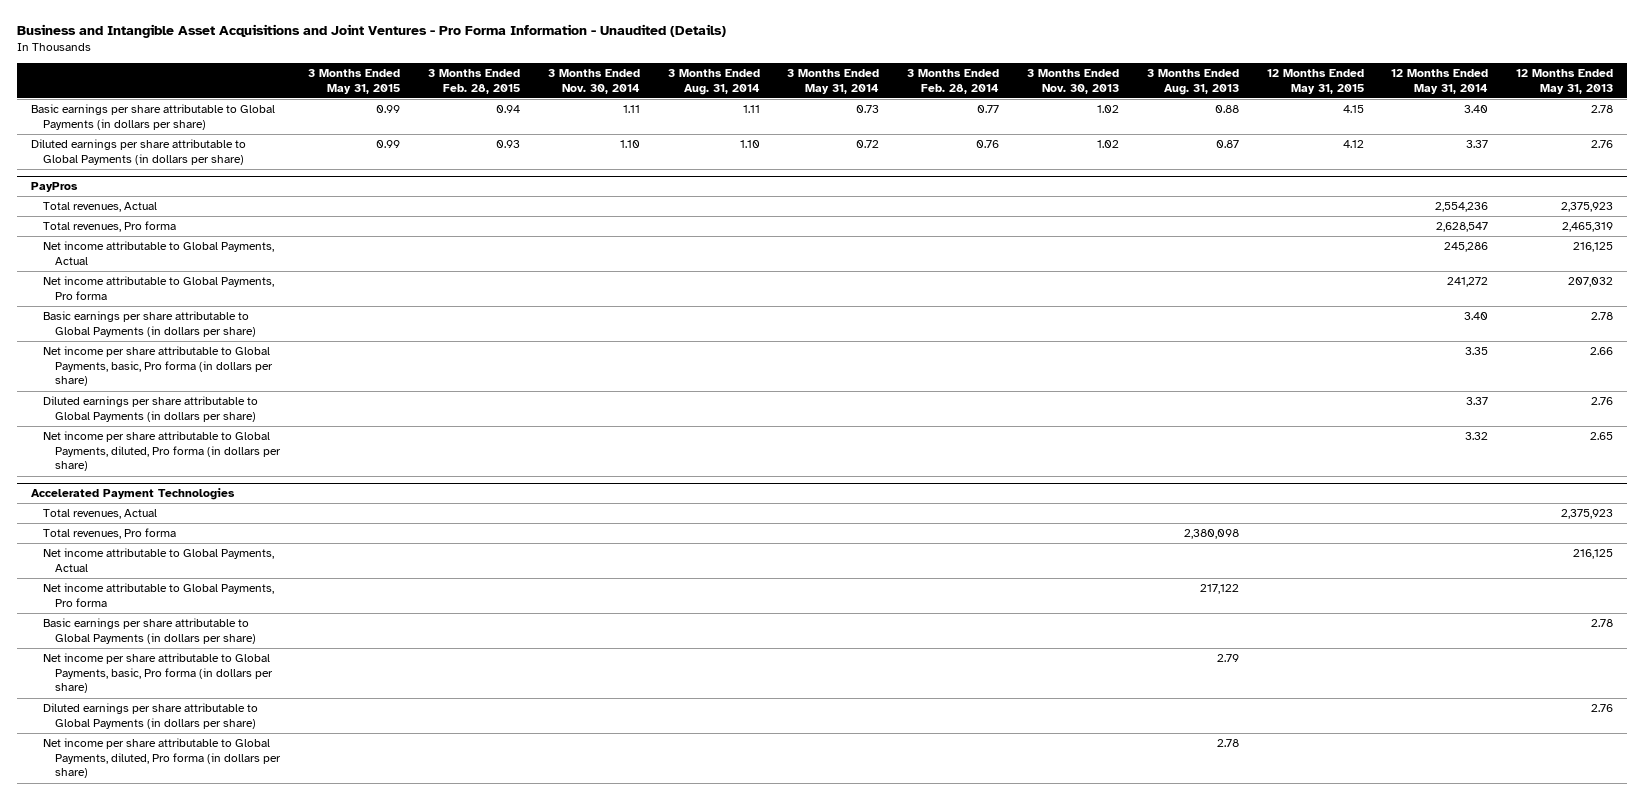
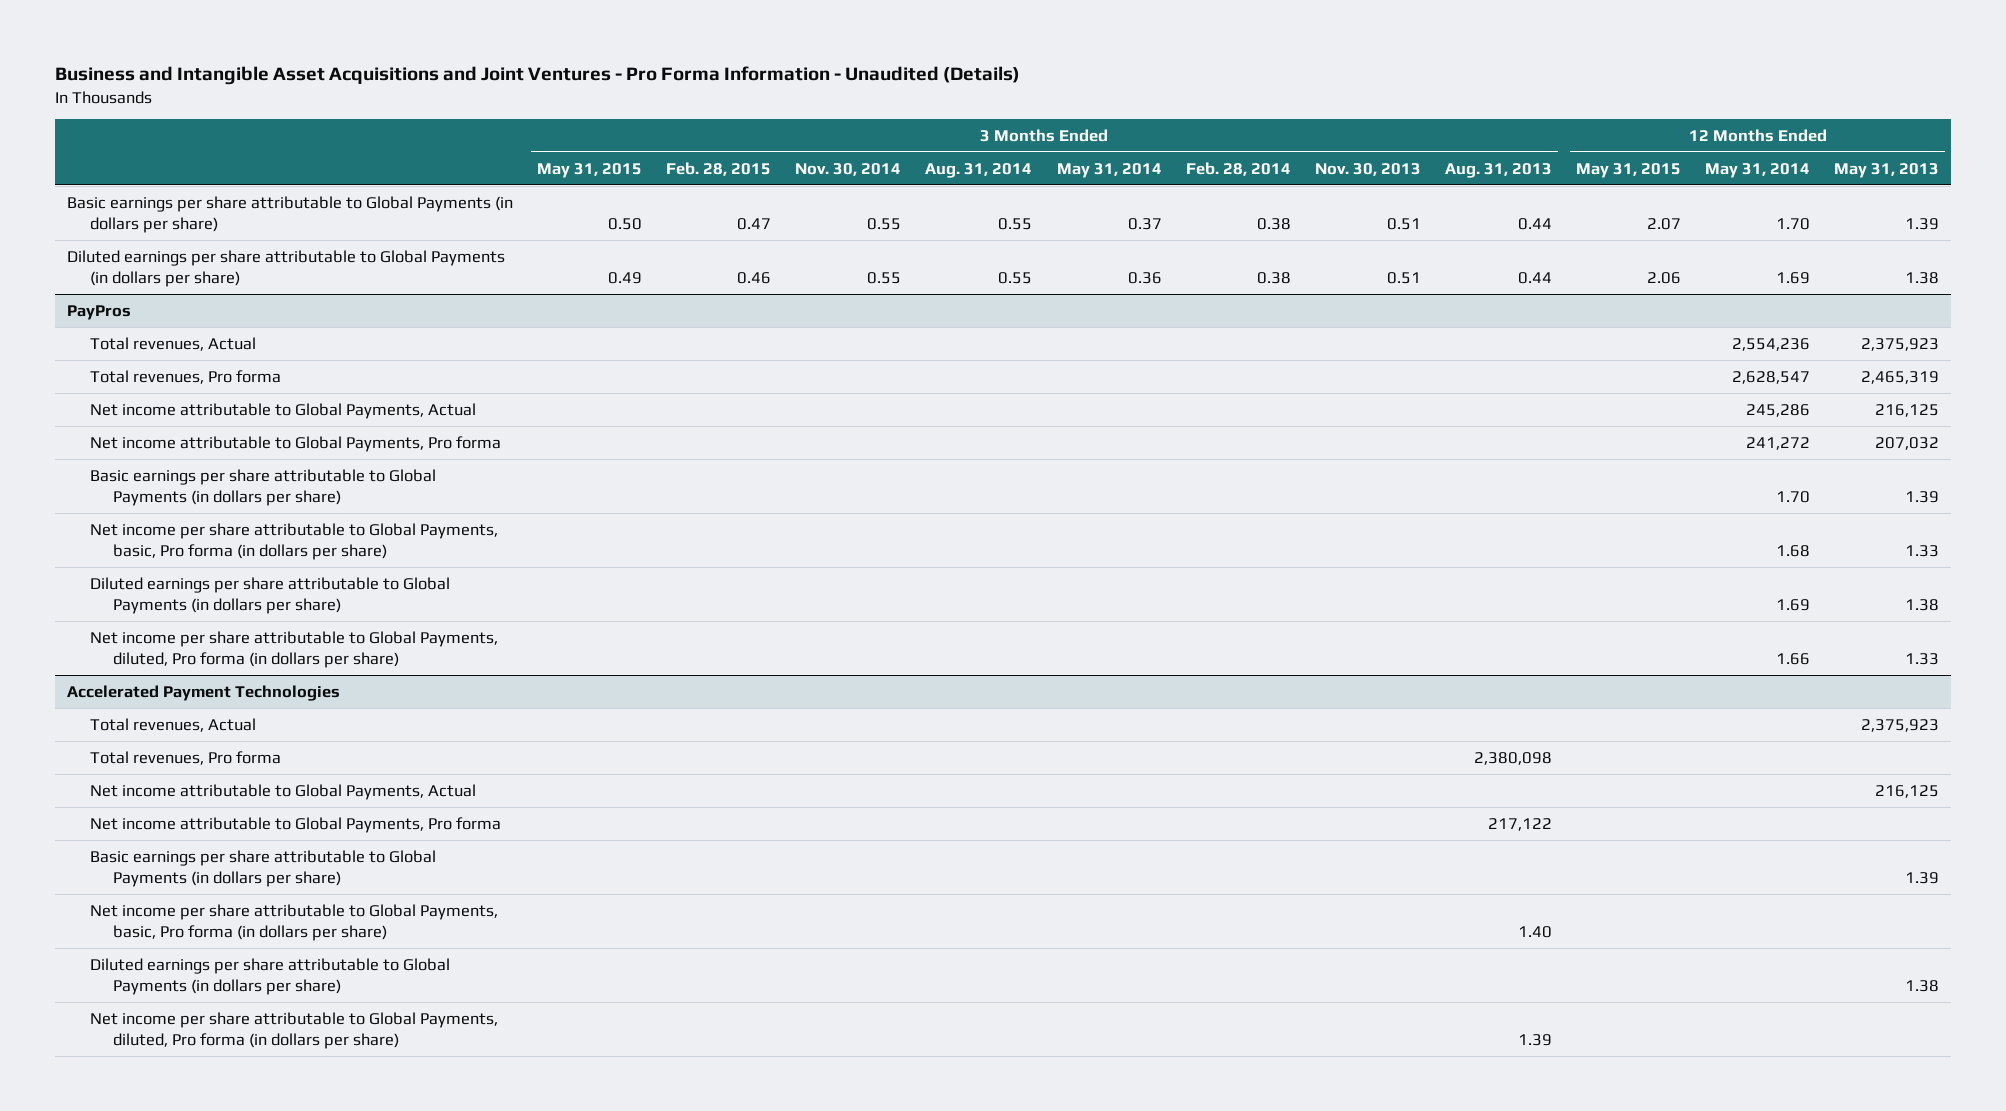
- Basic earnings per share attributable to Global Payments (in dollars per share) | 0.99 | 0.94 | 1.11 | 1.11 | 0.73 | 0.77 | 1.02 | 0.88 | 4.15 | 3.40 | 2.78
- Diluted earnings per share attributable to Global Payments (in dollars per share) | 0.99 | 0.93 | 1.10 | 1.10 | 0.72 | 0.76 | 1.02 | 0.87 | 4.12 | 3.37 | 2.76
+ Basic earnings per share attributable to Global Payments (in dollars per share) | 0.50 | 0.47 | 0.55 | 0.55 | 0.37 | 0.38 | 0.51 | 0.44 | 2.07 | 1.70 | 1.39
+ Diluted earnings per share attributable to Global Payments (in dollars per share) | 0.49 | 0.46 | 0.55 | 0.55 | 0.36 | 0.38 | 0.51 | 0.44 | 2.06 | 1.69 | 1.38
@ PayPros
- Basic earnings per share attributable to Global Payments (in dollars per share) | | | | | | | | | | 3.40 | 2.78
- Net income per share attributable to Global Payments, basic, Pro forma (in dollars per share) | | | | | | | | | | 3.35 | 2.66
- Diluted earnings per share attributable to Global Payments (in dollars per share) | | | | | | | | | | 3.37 | 2.76
- Net income per share attributable to Global Payments, diluted, Pro forma (in dollars per share) | | | | | | | | | | 3.32 | 2.65
+ Basic earnings per share attributable to Global Payments (in dollars per share) | | | | | | | | | | 1.70 | 1.39
+ Net income per share attributable to Global Payments, basic, Pro forma (in dollars per share) | | | | | | | | | | 1.68 | 1.33
+ Diluted earnings per share attributable to Global Payments (in dollars per share) | | | | | | | | | | 1.69 | 1.38
+ Net income per share attributable to Global Payments, diluted, Pro forma (in dollars per share) | | | | | | | | | | 1.66 | 1.33
@ Accelerated Payment Technologies
- Basic earnings per share attributable to Global Payments (in dollars per share) | | | | | | | | | | | 2.78
- Net income per share attributable to Global Payments, basic, Pro forma (in dollars per share) | | | | | | | | 2.79 | | |
- Diluted earnings per share attributable to Global Payments (in dollars per share) | | | | | | | | | | | 2.76
- Net income per share attributable to Global Payments, diluted, Pro forma (in dollars per share) | | | | | | | | 2.78 | | |
+ Basic earnings per share attributable to Global Payments (in dollars per share) | | | | | | | | | | | 1.39
+ Net income per share attributable to Global Payments, basic, Pro forma (in dollars per share) | | | | | | | | 1.40 | | |
+ Diluted earnings per share attributable to Global Payments (in dollars per share) | | | | | | | | | | | 1.38
+ Net income per share attributable to Global Payments, diluted, Pro forma (in dollars per share) | | | | | | | | 1.39 | | |

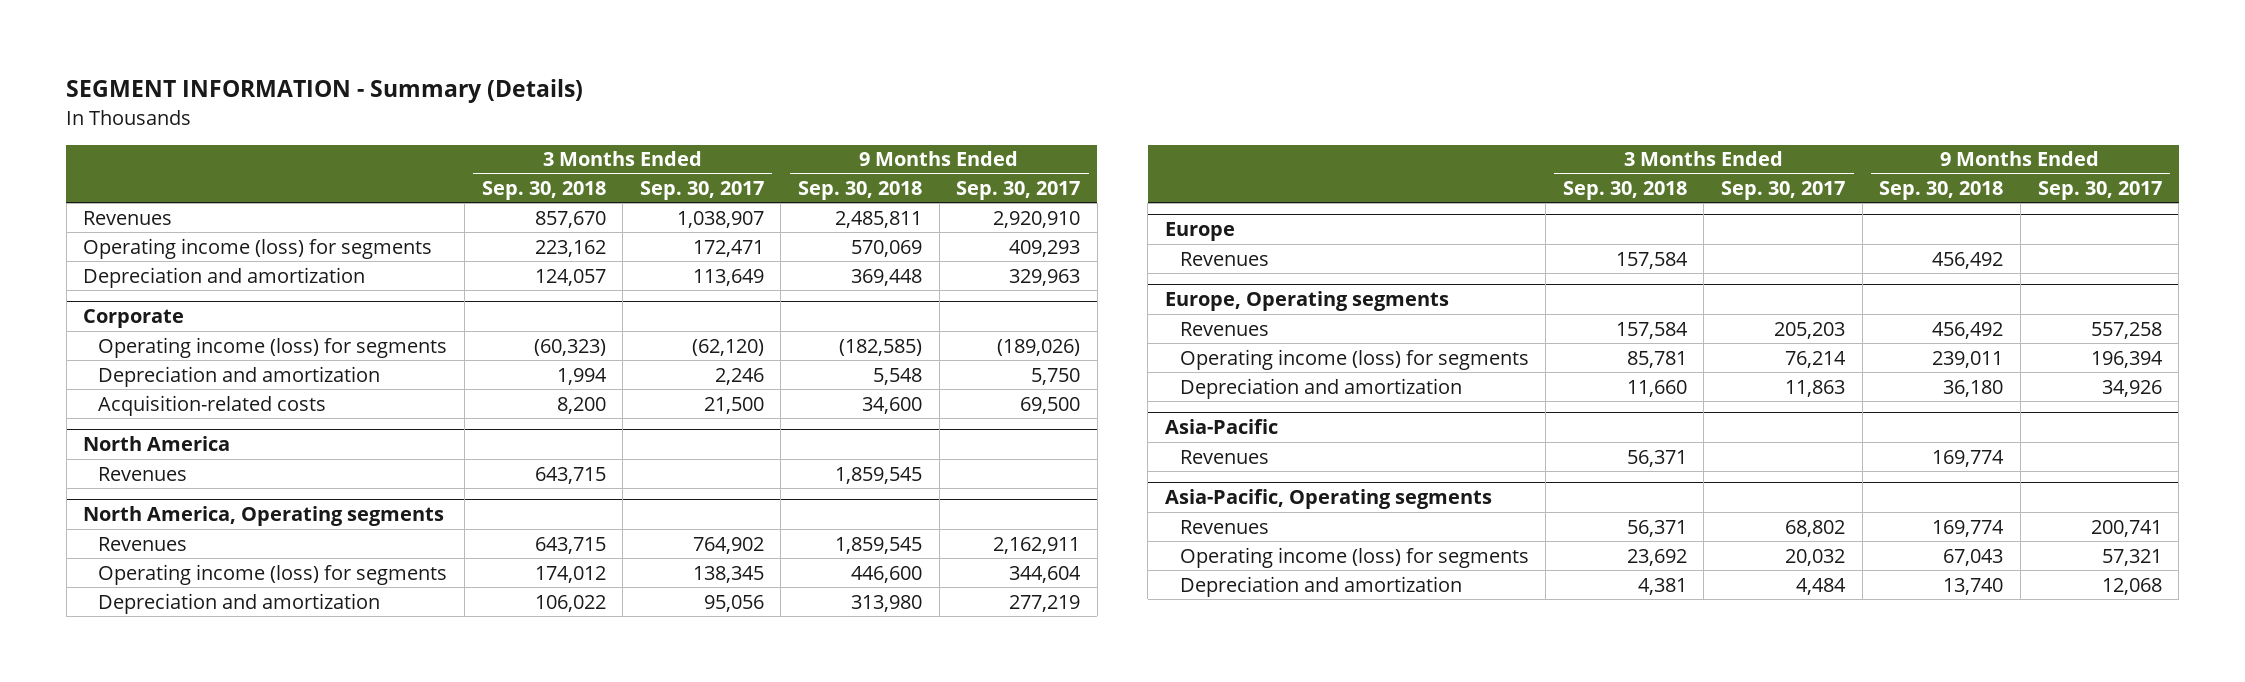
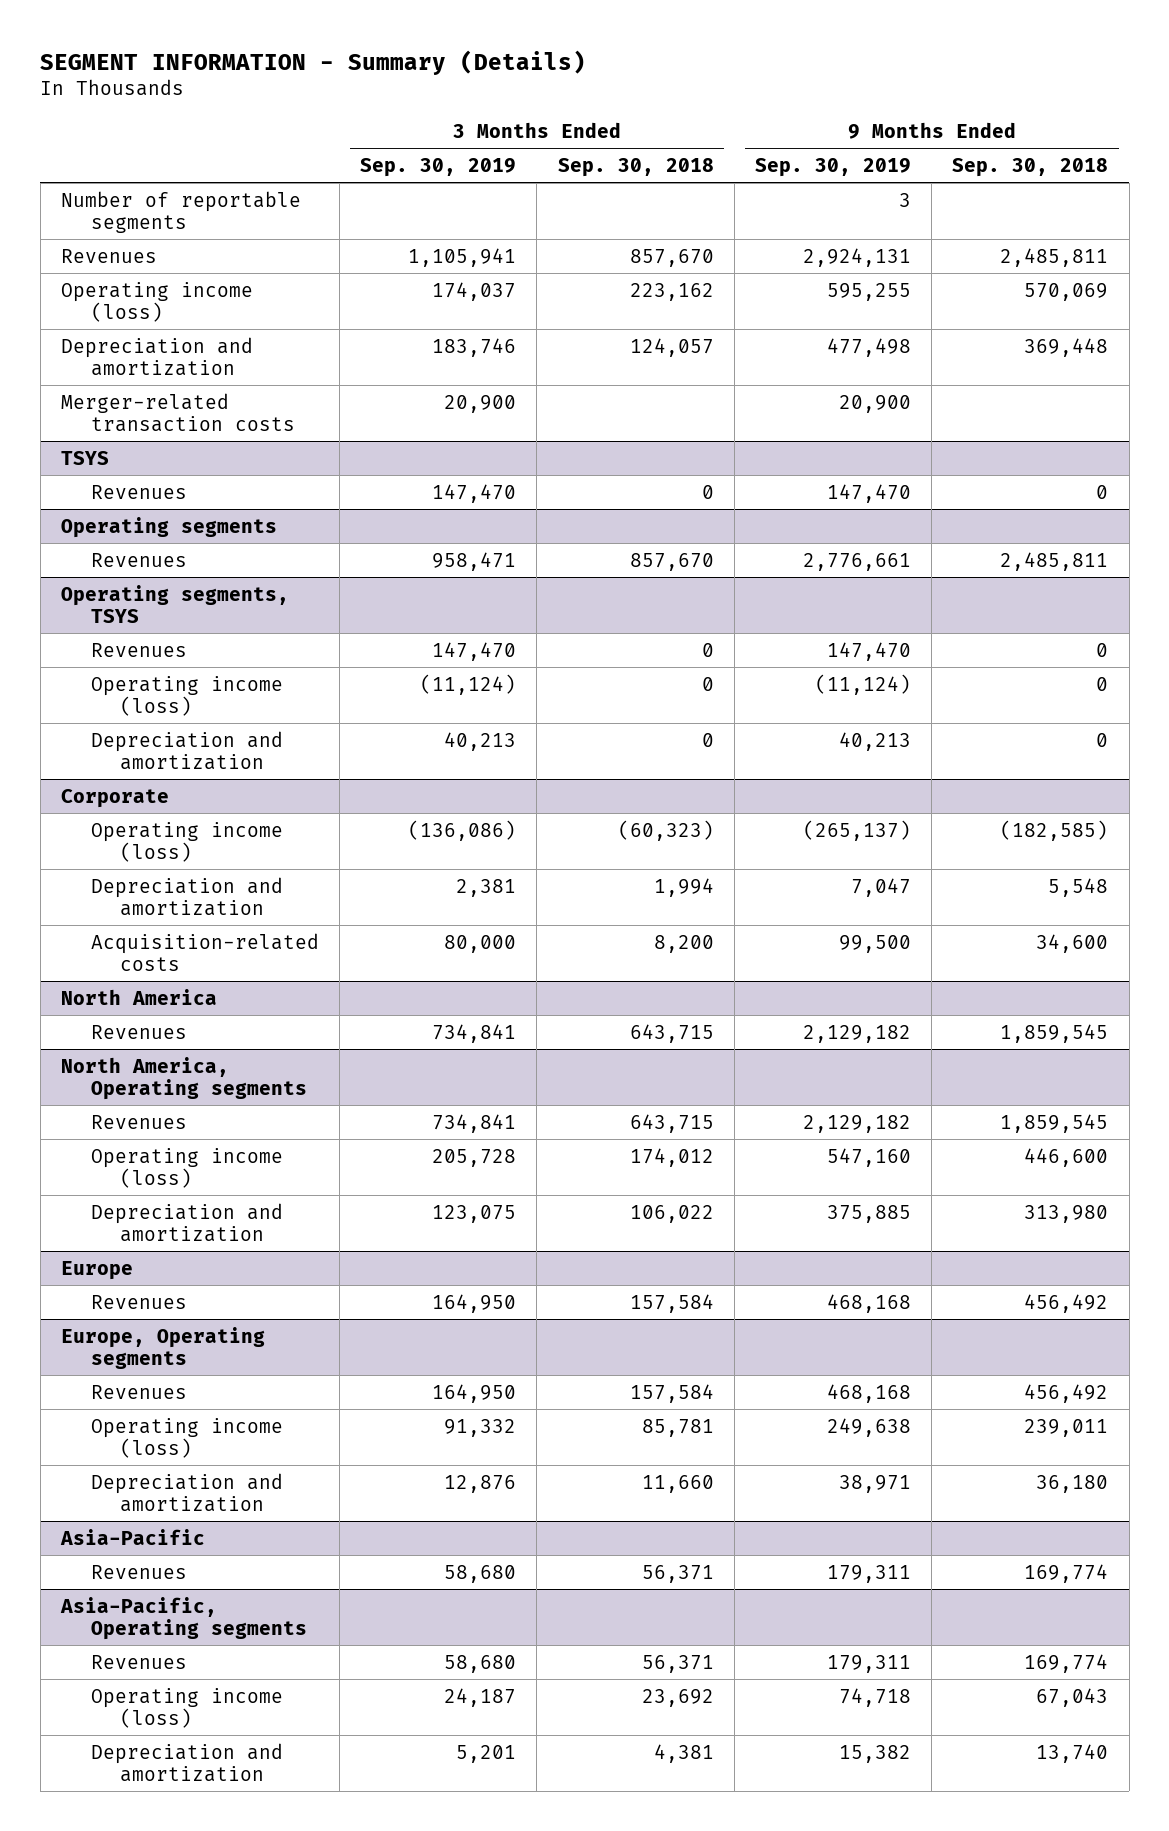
- | 3 Months Ended Sep. 30, 2018 | 3 Months Ended Sep. 30, 2017 | 9 Months Ended Sep. 30, 2018 | 9 Months Ended Sep. 30, 2017
+ | 3 Months Ended Sep. 30, 2019 | 3 Months Ended Sep. 30, 2018 | 9 Months Ended Sep. 30, 2019 | 9 Months Ended Sep. 30, 2018
+ Number of reportable segments | | | 3 |
- Operating income (loss) for segments | 223,162 | 172,471 | 570,069 | 409,293
+ Operating income (loss) | 174,037 | 223,162 | 595,255 | 570,069
+ Merger-related transaction costs | 20,900 | | 20,900 |
+ TSYS
+ Revenues | 147,470 | 0 | 147,470 | 0
+ Operating segments
+ Revenues | 958,471 | 857,670 | 2,776,661 | 2,485,811
+ Operating segments, TSYS
+ Revenues | 147,470 | 0 | 147,470 | 0
+ Operating income (loss) | (11,124) | 0 | (11,124) | 0
+ Depreciation and amortization | 40,213 | 0 | 40,213 | 0
@ Corporate
- Operating income (loss) for segments | (60,323) | (62,120) | (182,585) | (189,026)
+ Operating income (loss) | (136,086) | (60,323) | (265,137) | (182,585)
@ North America, Operating segments
- Operating income (loss) for segments | 174,012 | 138,345 | 446,600 | 344,604
+ Operating income (loss) | 205,728 | 174,012 | 547,160 | 446,600
@ Europe, Operating segments
- Operating income (loss) for segments | 85,781 | 76,214 | 239,011 | 196,394
+ Operating income (loss) | 91,332 | 85,781 | 249,638 | 239,011
@ Asia-Pacific, Operating segments
- Operating income (loss) for segments | 23,692 | 20,032 | 67,043 | 57,321
+ Operating income (loss) | 24,187 | 23,692 | 74,718 | 67,043

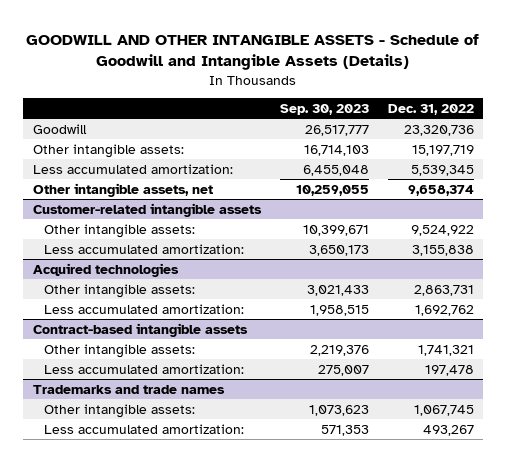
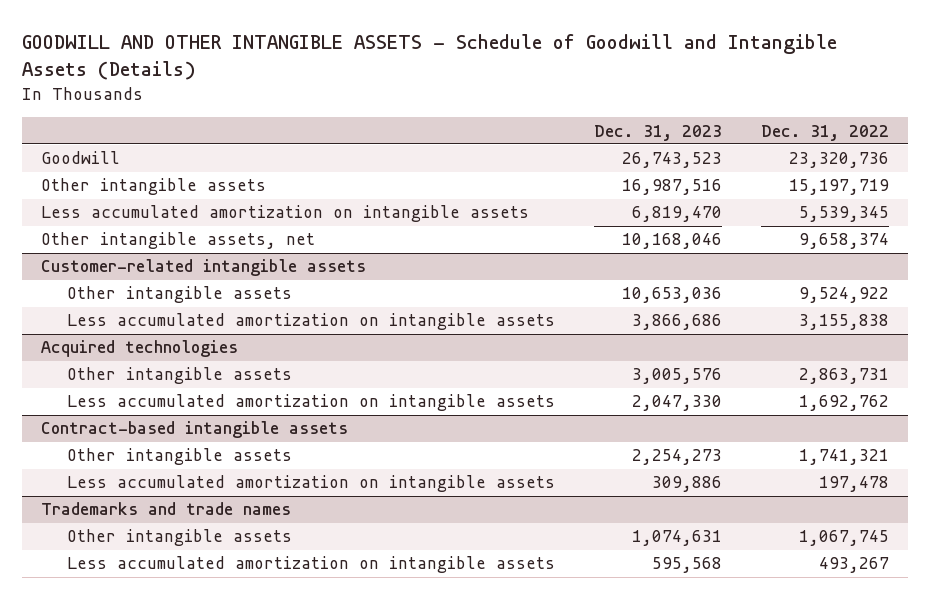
- | Sep. 30, 2023 | Dec. 31, 2022
+ | Dec. 31, 2023 | Dec. 31, 2022
- Other intangible assets: | 16,714,103 | 15,197,719
- Less accumulated amortization: | 6,455,048 | 5,539,345
+ Other intangible assets | 16,987,516 | 15,197,719
+ Less accumulated amortization on intangible assets | 6,819,470 | 5,539,345
@ Customer-related intangible assets
- Other intangible assets: | 10,399,671 | 9,524,922
- Less accumulated amortization: | 3,650,173 | 3,155,838
+ Other intangible assets | 10,653,036 | 9,524,922
+ Less accumulated amortization on intangible assets | 3,866,686 | 3,155,838
@ Acquired technologies
- Other intangible assets: | 3,021,433 | 2,863,731
- Less accumulated amortization: | 1,958,515 | 1,692,762
+ Other intangible assets | 3,005,576 | 2,863,731
+ Less accumulated amortization on intangible assets | 2,047,330 | 1,692,762
@ Contract-based intangible assets
- Other intangible assets: | 2,219,376 | 1,741,321
- Less accumulated amortization: | 275,007 | 197,478
+ Other intangible assets | 2,254,273 | 1,741,321
+ Less accumulated amortization on intangible assets | 309,886 | 197,478
@ Trademarks and trade names
- Other intangible assets: | 1,073,623 | 1,067,745
- Less accumulated amortization: | 571,353 | 493,267
+ Other intangible assets | 1,074,631 | 1,067,745
+ Less accumulated amortization on intangible assets | 595,568 | 493,267

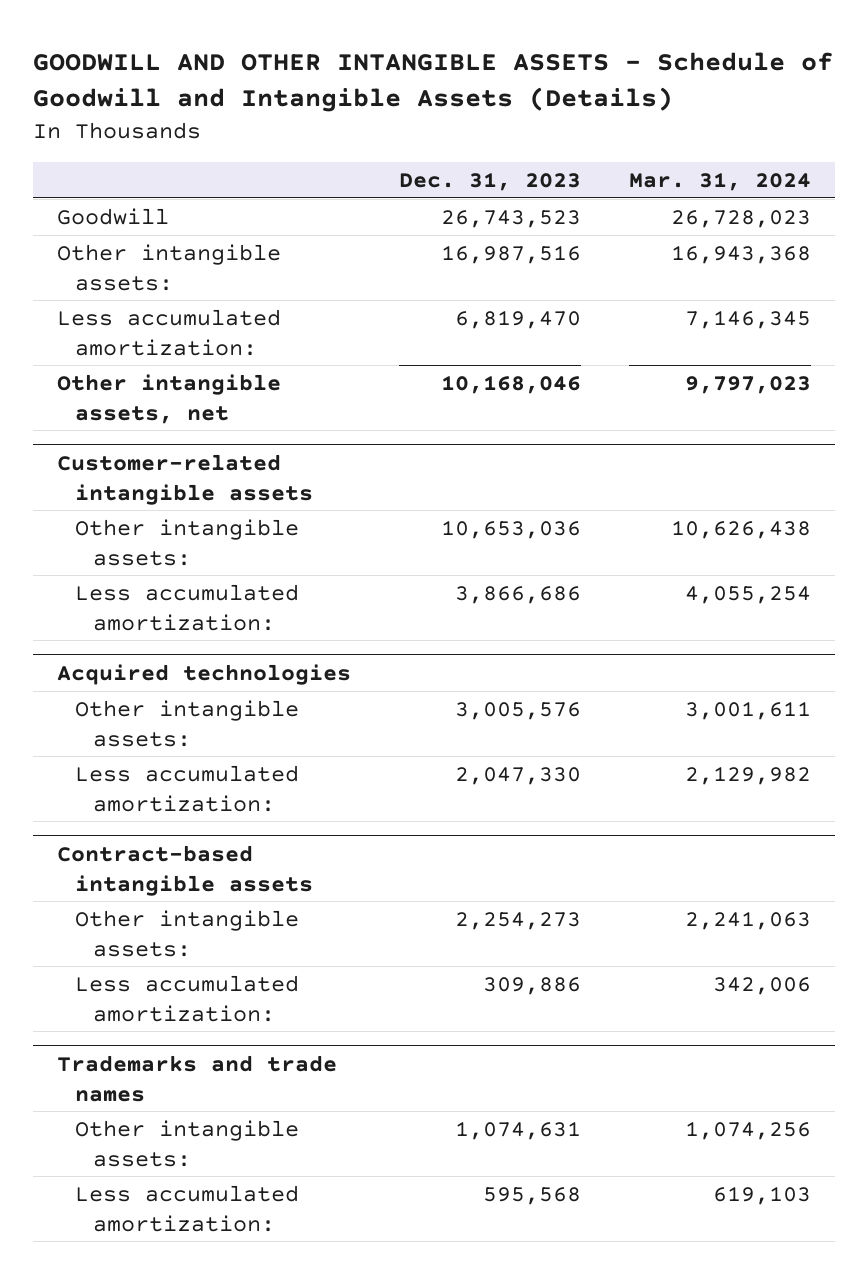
- | Dec. 31, 2023 | Dec. 31, 2022
+ | Dec. 31, 2023 | Mar. 31, 2024
- Other intangible assets | 16,987,516 | 15,197,719
- Less accumulated amortization on intangible assets | 6,819,470 | 5,539,345
+ Other intangible assets: | 16,987,516 | 16,943,368
+ Less accumulated amortization: | 6,819,470 | 7,146,345
@ Customer-related intangible assets
- Other intangible assets | 10,653,036 | 9,524,922
- Less accumulated amortization on intangible assets | 3,866,686 | 3,155,838
+ Other intangible assets: | 10,653,036 | 10,626,438
+ Less accumulated amortization: | 3,866,686 | 4,055,254
@ Acquired technologies
- Other intangible assets | 3,005,576 | 2,863,731
- Less accumulated amortization on intangible assets | 2,047,330 | 1,692,762
+ Other intangible assets: | 3,005,576 | 3,001,611
+ Less accumulated amortization: | 2,047,330 | 2,129,982
@ Contract-based intangible assets
- Other intangible assets | 2,254,273 | 1,741,321
- Less accumulated amortization on intangible assets | 309,886 | 197,478
+ Other intangible assets: | 2,254,273 | 2,241,063
+ Less accumulated amortization: | 309,886 | 342,006
@ Trademarks and trade names
- Other intangible assets | 1,074,631 | 1,067,745
- Less accumulated amortization on intangible assets | 595,568 | 493,267
+ Other intangible assets: | 1,074,631 | 1,074,256
+ Less accumulated amortization: | 595,568 | 619,103

